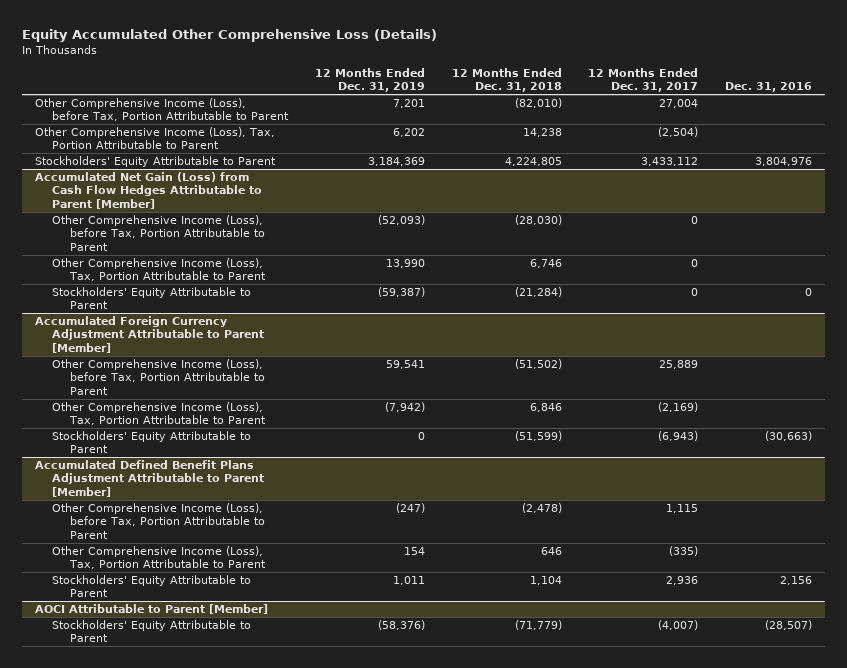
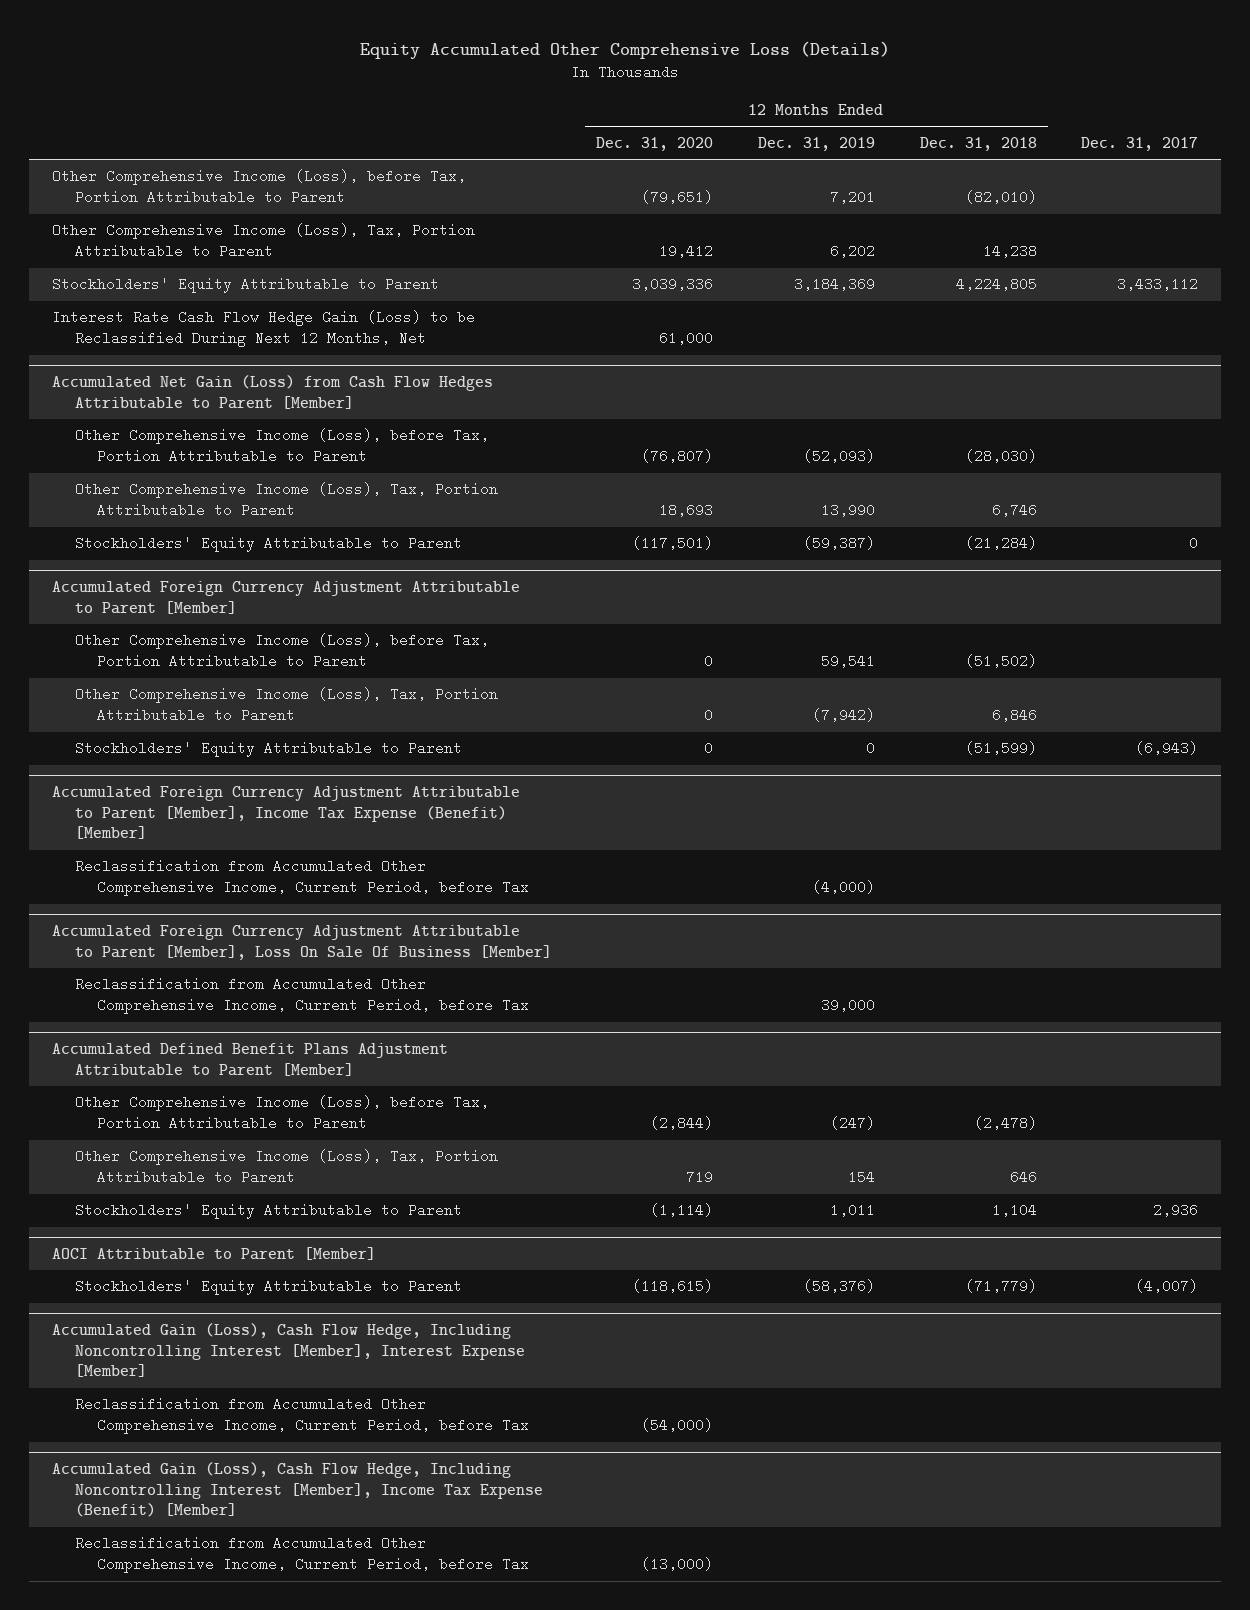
- | 12 Months Ended Dec. 31, 2019 | 12 Months Ended Dec. 31, 2018 | 12 Months Ended Dec. 31, 2017 | Dec. 31, 2016
+ | 12 Months Ended Dec. 31, 2020 | 12 Months Ended Dec. 31, 2019 | 12 Months Ended Dec. 31, 2018 | Dec. 31, 2017
+ Interest Rate Cash Flow Hedge Gain (Loss) to be Reclassified During Next 12 Months, Net | 61,000 | | |
+ Accumulated Foreign Currency Adjustment Attributable to Parent [Member], Income Tax Expense (Benefit) [Member]
+ Reclassification from Accumulated Other Comprehensive Income, Current Period, before Tax | | (4,000) | |
+ Accumulated Foreign Currency Adjustment Attributable to Parent [Member], Loss On Sale Of Business [Member]
+ Reclassification from Accumulated Other Comprehensive Income, Current Period, before Tax | | 39,000 | |
+ Accumulated Gain (Loss), Cash Flow Hedge, Including Noncontrolling Interest [Member], Interest Expense [Member]
+ Reclassification from Accumulated Other Comprehensive Income, Current Period, before Tax | (54,000) | | |
+ Accumulated Gain (Loss), Cash Flow Hedge, Including Noncontrolling Interest [Member], Income Tax Expense (Benefit) [Member]
+ Reclassification from Accumulated Other Comprehensive Income, Current Period, before Tax | (13,000) | | |

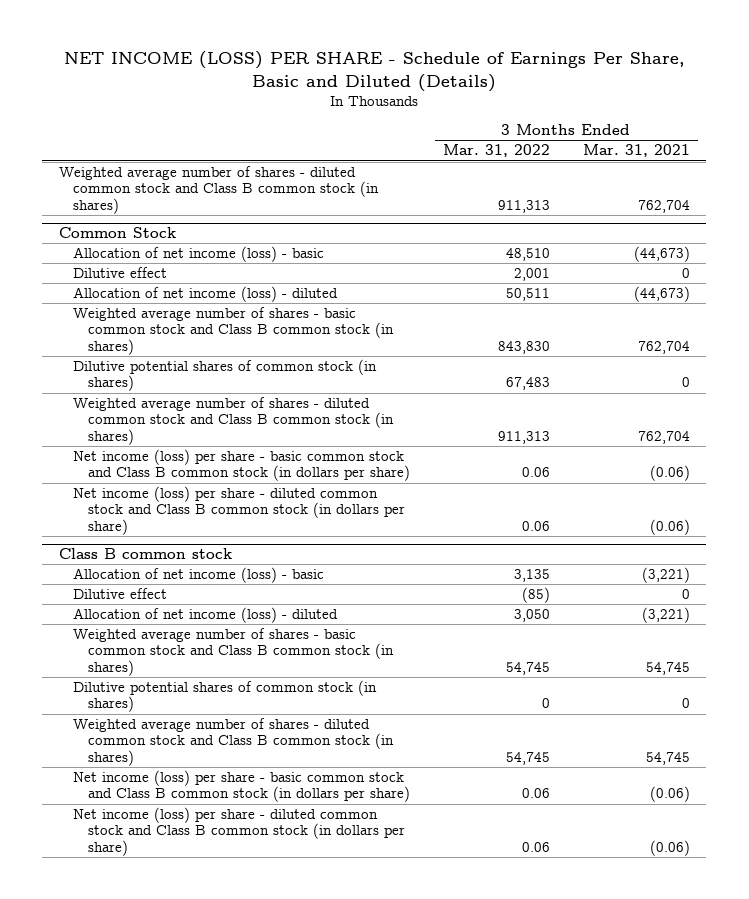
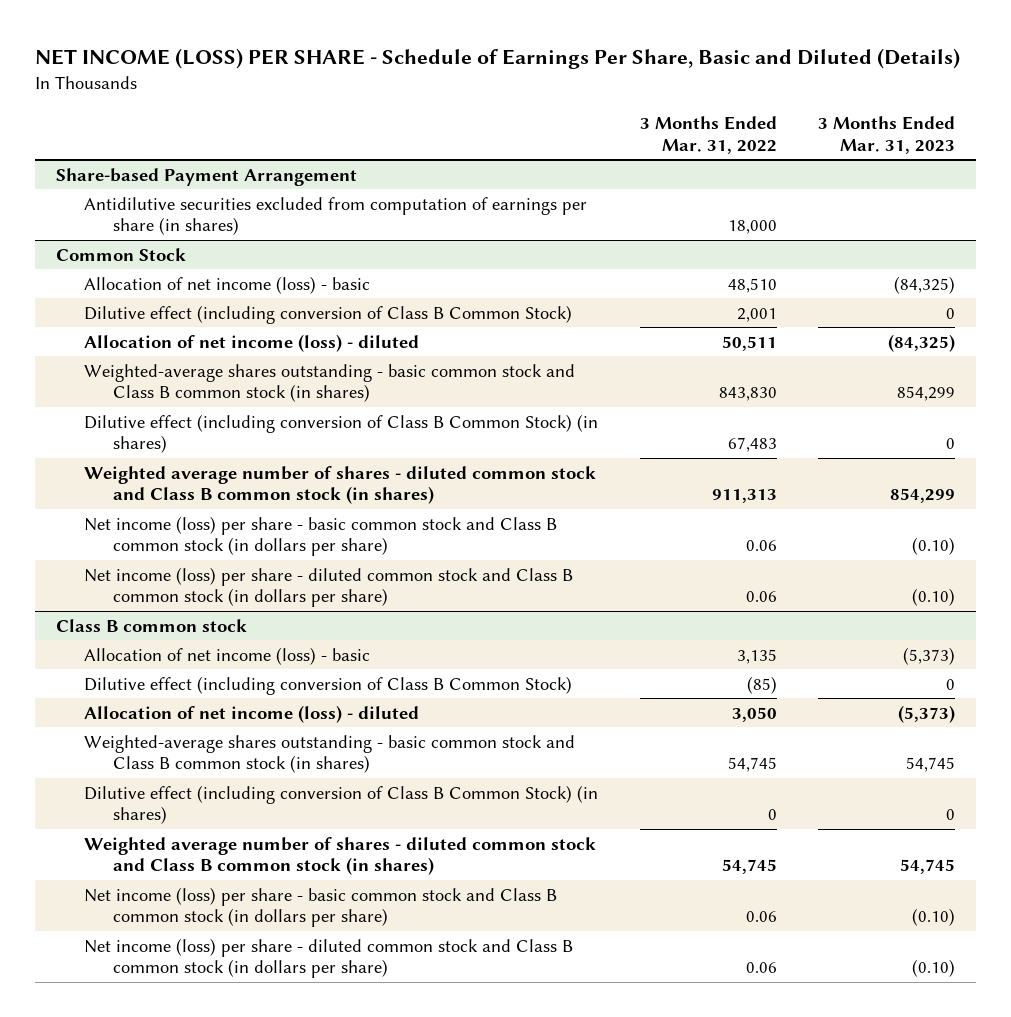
- | 3 Months Ended Mar. 31, 2022 | 3 Months Ended Mar. 31, 2021
+ | 3 Months Ended Mar. 31, 2022 | 3 Months Ended Mar. 31, 2023
- Weighted average number of shares - diluted common stock and Class B common stock (in shares) | 911,313 | 762,704
+ Share-based Payment Arrangement
+ Antidilutive securities excluded from computation of earnings per share (in shares) | 18,000 |
@ Common Stock
- Dilutive effect | 2,001 | 0
+ Dilutive effect (including conversion of Class B Common Stock) | 2,001 | 0
- Weighted average number of shares - basic common stock and Class B common stock (in shares) | 843,830 | 762,704
- Dilutive potential shares of common stock (in shares) | 67,483 | 0
+ Weighted-average shares outstanding - basic common stock and Class B common stock (in shares) | 843,830 | 854,299
+ Dilutive effect (including conversion of Class B Common Stock) (in shares) | 67,483 | 0
@ Class B common stock
- Dilutive effect | (85) | 0
+ Dilutive effect (including conversion of Class B Common Stock) | (85) | 0
- Weighted average number of shares - basic common stock and Class B common stock (in shares) | 54,745 | 54,745
- Dilutive potential shares of common stock (in shares) | 0 | 0
+ Weighted-average shares outstanding - basic common stock and Class B common stock (in shares) | 54,745 | 54,745
+ Dilutive effect (including conversion of Class B Common Stock) (in shares) | 0 | 0

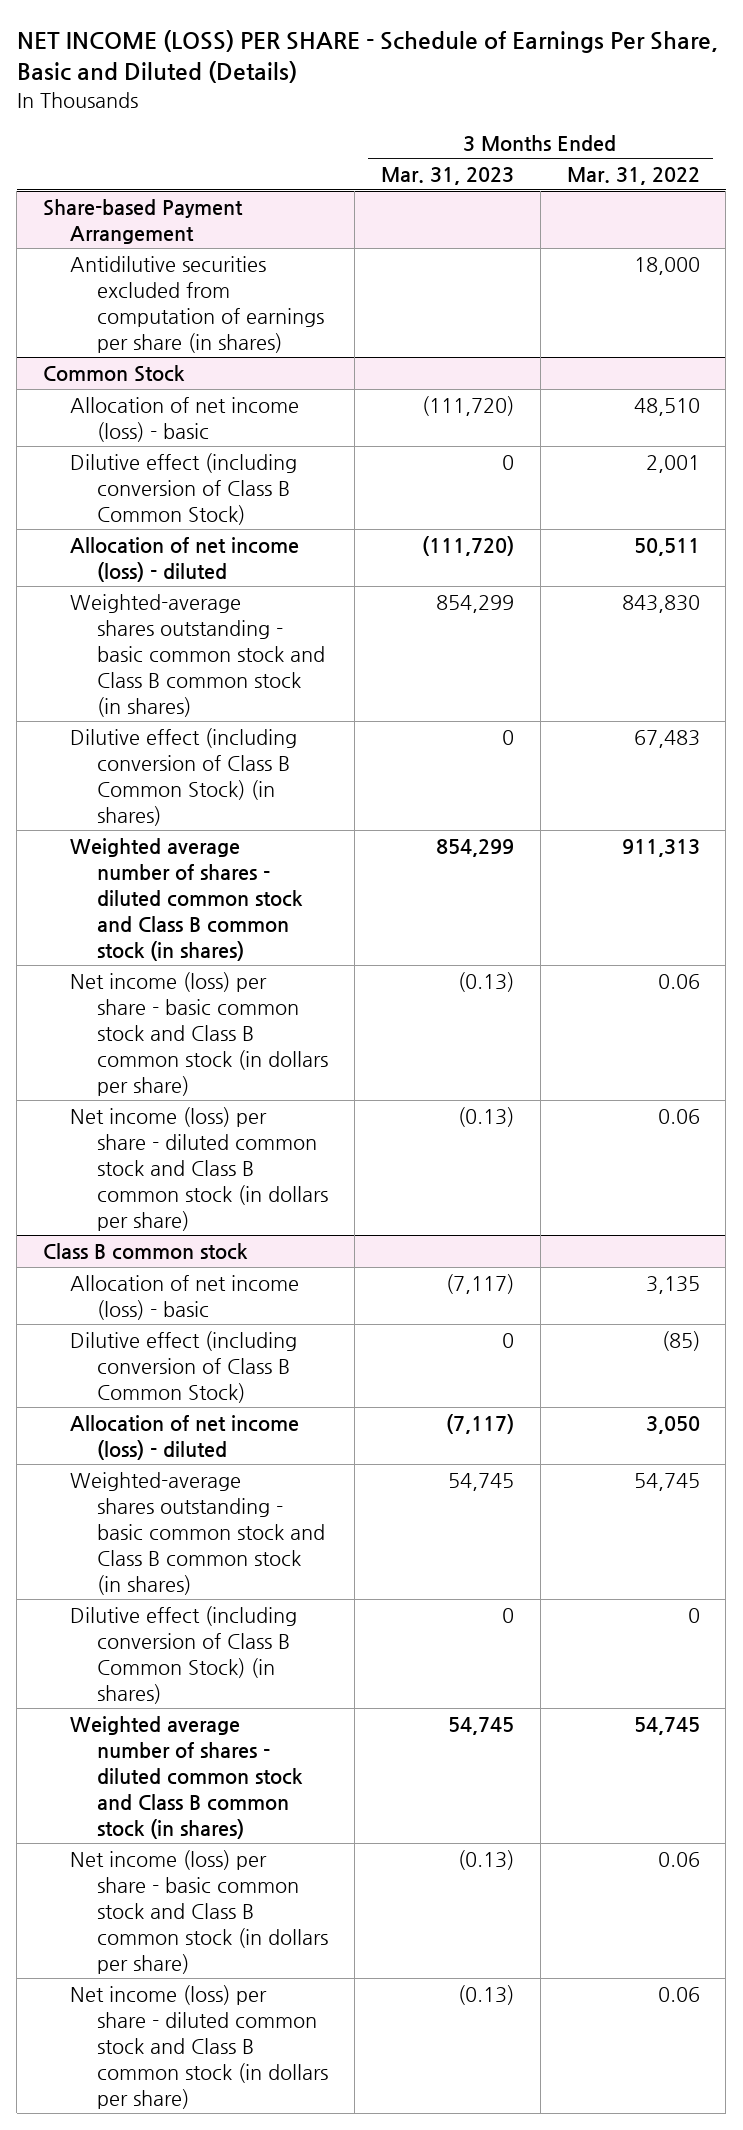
- | 3 Months Ended Mar. 31, 2022 | 3 Months Ended Mar. 31, 2023
+ | 3 Months Ended Mar. 31, 2023 | 3 Months Ended Mar. 31, 2022
@ Common Stock
- Allocation of net income (loss) - basic | 48,510 | (84,325)
+ Allocation of net income (loss) - basic | (111,720) | 48,510
- Allocation of net income (loss) - diluted | 50,511 | (84,325)
+ Allocation of net income (loss) - diluted | (111,720) | 50,511
- Net income (loss) per share - basic common stock and Class B common stock (in dollars per share) | 0.06 | (0.10)
- Net income (loss) per share - diluted common stock and Class B common stock (in dollars per share) | 0.06 | (0.10)
+ Net income (loss) per share - basic common stock and Class B common stock (in dollars per share) | (0.13) | 0.06
+ Net income (loss) per share - diluted common stock and Class B common stock (in dollars per share) | (0.13) | 0.06
@ Class B common stock
- Allocation of net income (loss) - basic | 3,135 | (5,373)
+ Allocation of net income (loss) - basic | (7,117) | 3,135
- Allocation of net income (loss) - diluted | 3,050 | (5,373)
+ Allocation of net income (loss) - diluted | (7,117) | 3,050
- Net income (loss) per share - basic common stock and Class B common stock (in dollars per share) | 0.06 | (0.10)
- Net income (loss) per share - diluted common stock and Class B common stock (in dollars per share) | 0.06 | (0.10)
+ Net income (loss) per share - basic common stock and Class B common stock (in dollars per share) | (0.13) | 0.06
+ Net income (loss) per share - diluted common stock and Class B common stock (in dollars per share) | (0.13) | 0.06

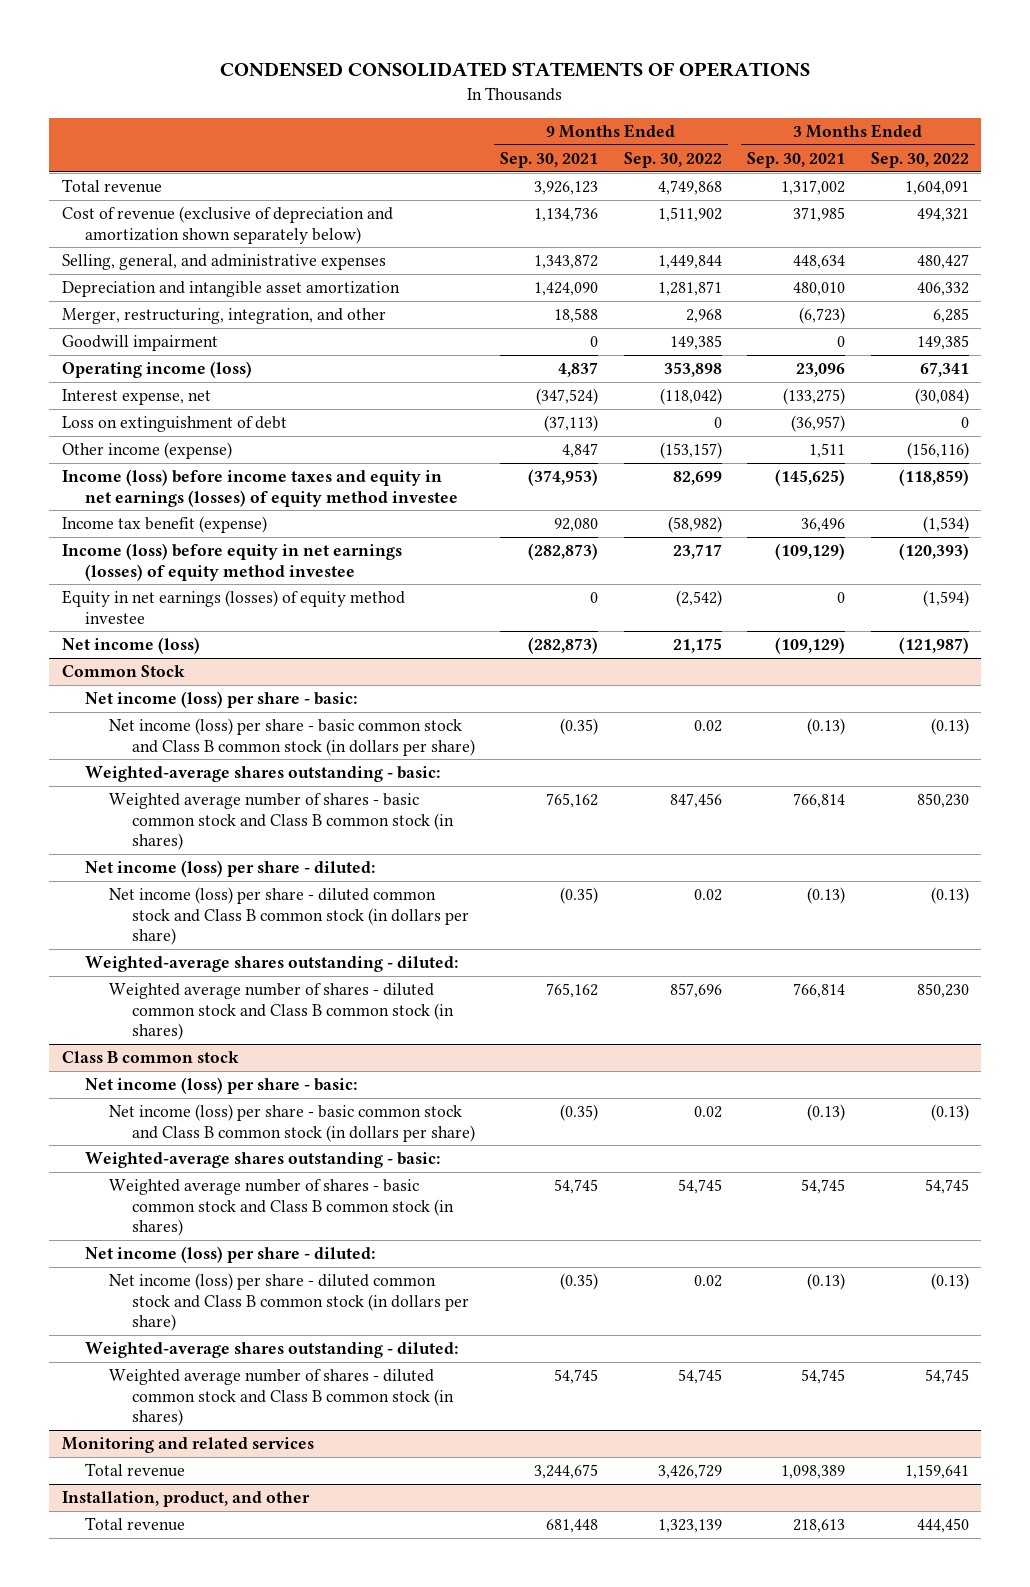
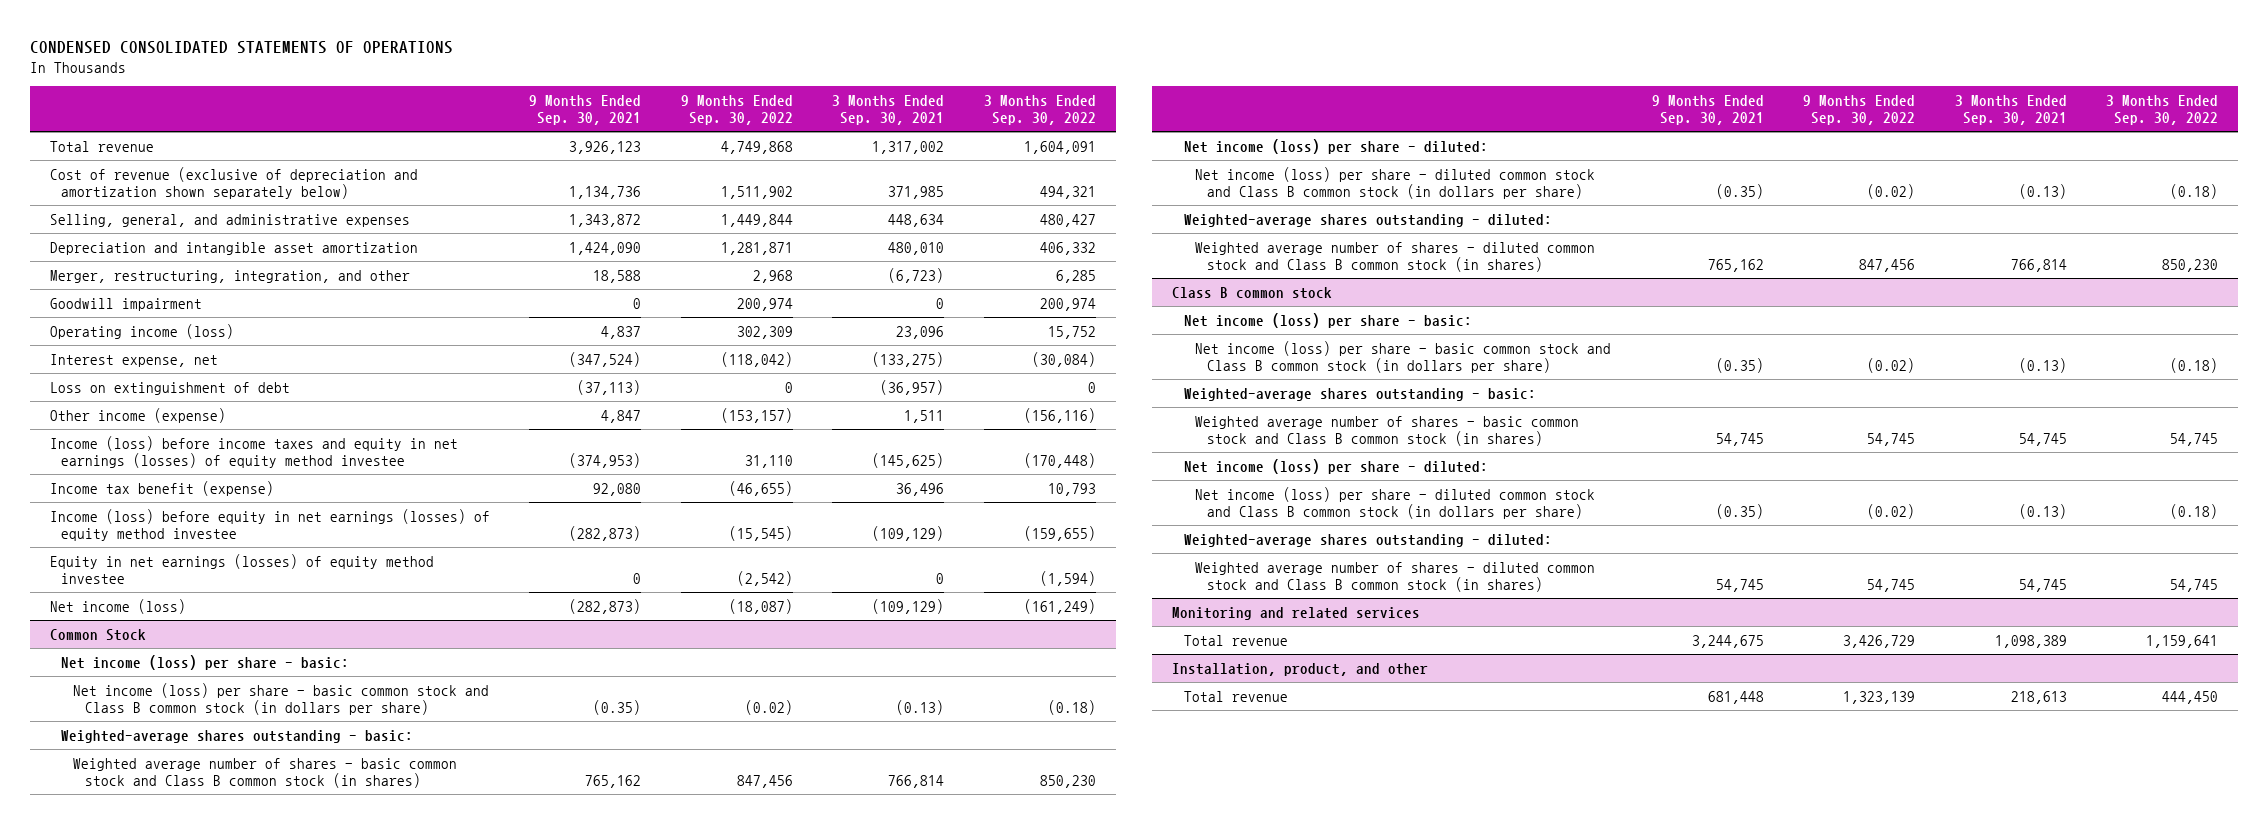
- Goodwill impairment | 0 | 149,385 | 0 | 149,385
- Operating income (loss) | 4,837 | 353,898 | 23,096 | 67,341
+ Goodwill impairment | 0 | 200,974 | 0 | 200,974
+ Operating income (loss) | 4,837 | 302,309 | 23,096 | 15,752
- Income (loss) before income taxes and equity in net earnings (losses) of equity method investee | (374,953) | 82,699 | (145,625) | (118,859)
- Income tax benefit (expense) | 92,080 | (58,982) | 36,496 | (1,534)
- Income (loss) before equity in net earnings (losses) of equity method investee | (282,873) | 23,717 | (109,129) | (120,393)
+ Income (loss) before income taxes and equity in net earnings (losses) of equity method investee | (374,953) | 31,110 | (145,625) | (170,448)
+ Income tax benefit (expense) | 92,080 | (46,655) | 36,496 | 10,793
+ Income (loss) before equity in net earnings (losses) of equity method investee | (282,873) | (15,545) | (109,129) | (159,655)
- Net income (loss) | (282,873) | 21,175 | (109,129) | (121,987)
+ Net income (loss) | (282,873) | (18,087) | (109,129) | (161,249)
@ Common Stock
- Net income (loss) per share - basic common stock and Class B common stock (in dollars per share) | (0.35) | 0.02 | (0.13) | (0.13)
+ Net income (loss) per share - basic common stock and Class B common stock (in dollars per share) | (0.35) | (0.02) | (0.13) | (0.18)
- Net income (loss) per share - diluted common stock and Class B common stock (in dollars per share) | (0.35) | 0.02 | (0.13) | (0.13)
+ Net income (loss) per share - diluted common stock and Class B common stock (in dollars per share) | (0.35) | (0.02) | (0.13) | (0.18)
- Weighted average number of shares - diluted common stock and Class B common stock (in shares) | 765,162 | 857,696 | 766,814 | 850,230
+ Weighted average number of shares - diluted common stock and Class B common stock (in shares) | 765,162 | 847,456 | 766,814 | 850,230
@ Class B common stock
- Net income (loss) per share - basic common stock and Class B common stock (in dollars per share) | (0.35) | 0.02 | (0.13) | (0.13)
+ Net income (loss) per share - basic common stock and Class B common stock (in dollars per share) | (0.35) | (0.02) | (0.13) | (0.18)
- Net income (loss) per share - diluted common stock and Class B common stock (in dollars per share) | (0.35) | 0.02 | (0.13) | (0.13)
+ Net income (loss) per share - diluted common stock and Class B common stock (in dollars per share) | (0.35) | (0.02) | (0.13) | (0.18)

